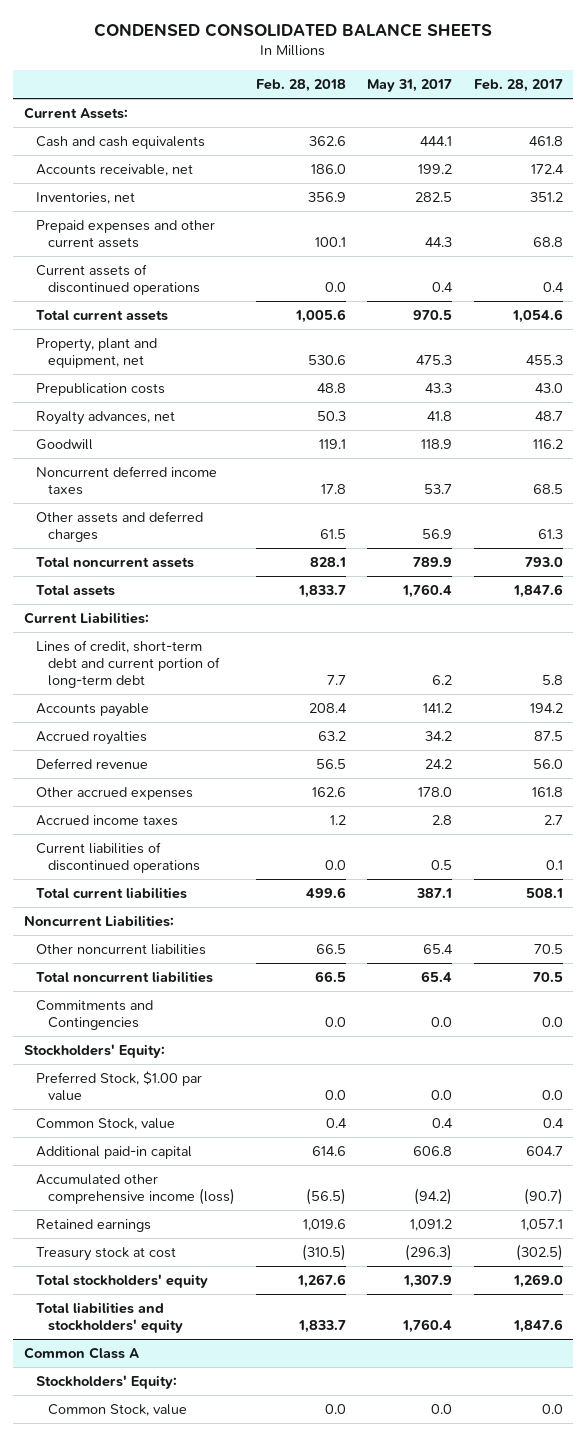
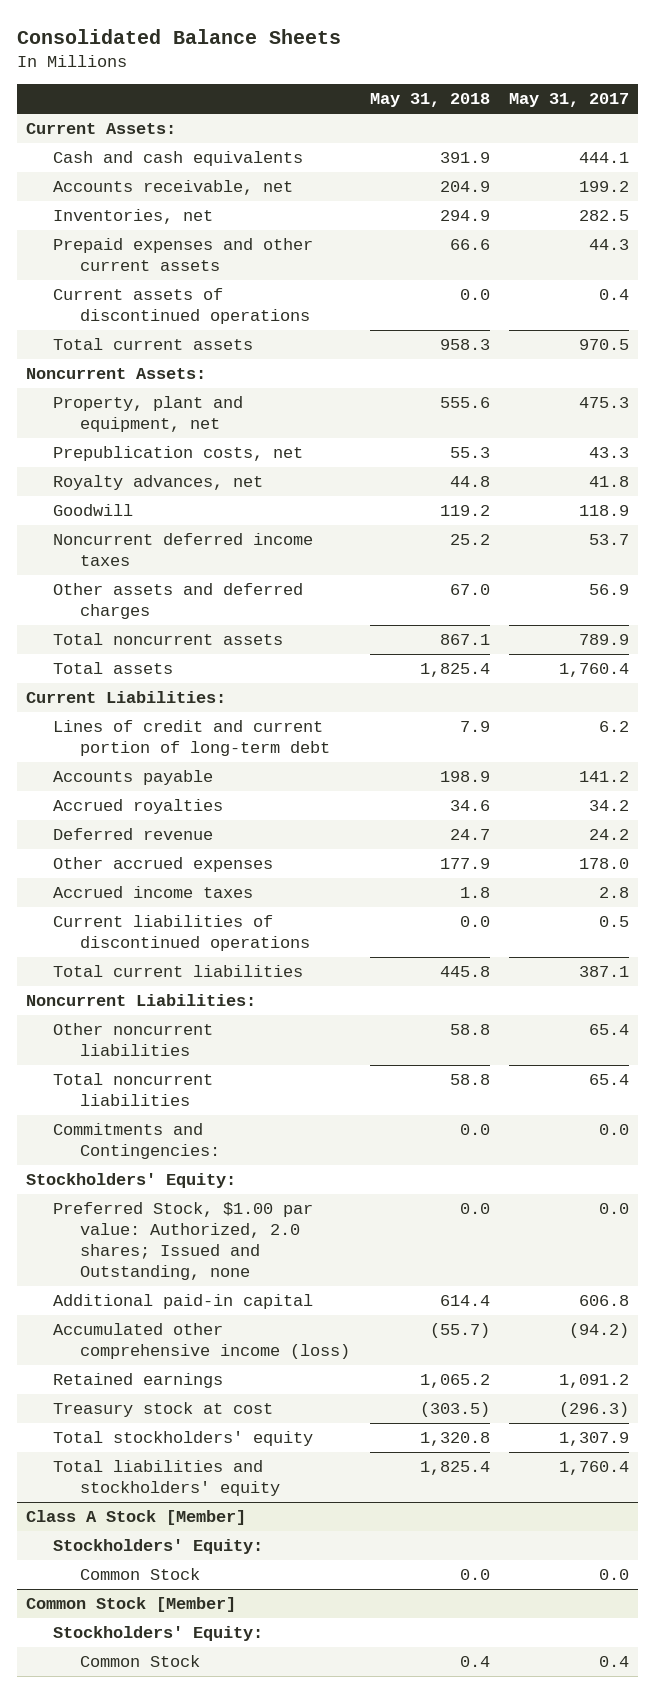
- CONDENSED CONSOLIDATED BALANCE SHEETS
+ Consolidated Balance Sheets
- | Feb. 28, 2018 | May 31, 2017 | Feb. 28, 2017
+ | May 31, 2018 | May 31, 2017
+ Noncurrent Assets:
- Prepublication costs | 48.8 | 43.3 | 43.0
+ Prepublication costs, net | 55.3 | 43.3
- Lines of credit, short-term debt and current portion of long-term debt | 7.7 | 6.2 | 5.8
+ Lines of credit and current portion of long-term debt | 7.9 | 6.2
- Commitments and Contingencies | 0.0 | 0.0 | 0.0
+ Commitments and Contingencies: | 0.0 | 0.0
- Preferred Stock, $1.00 par value | 0.0 | 0.0 | 0.0
- Common Stock, value | 0.4 | 0.4 | 0.4
+ Preferred Stock, $1.00 par value: Authorized, 2.0 shares; Issued and Outstanding, none | 0.0 | 0.0
- Common Class A
+ Class A Stock [Member]
- Common Stock, value | 0.0 | 0.0 | 0.0
+ Common Stock | 0.0 | 0.0
+ Common Stock [Member]
+ Stockholders' Equity:
+ Common Stock | 0.4 | 0.4

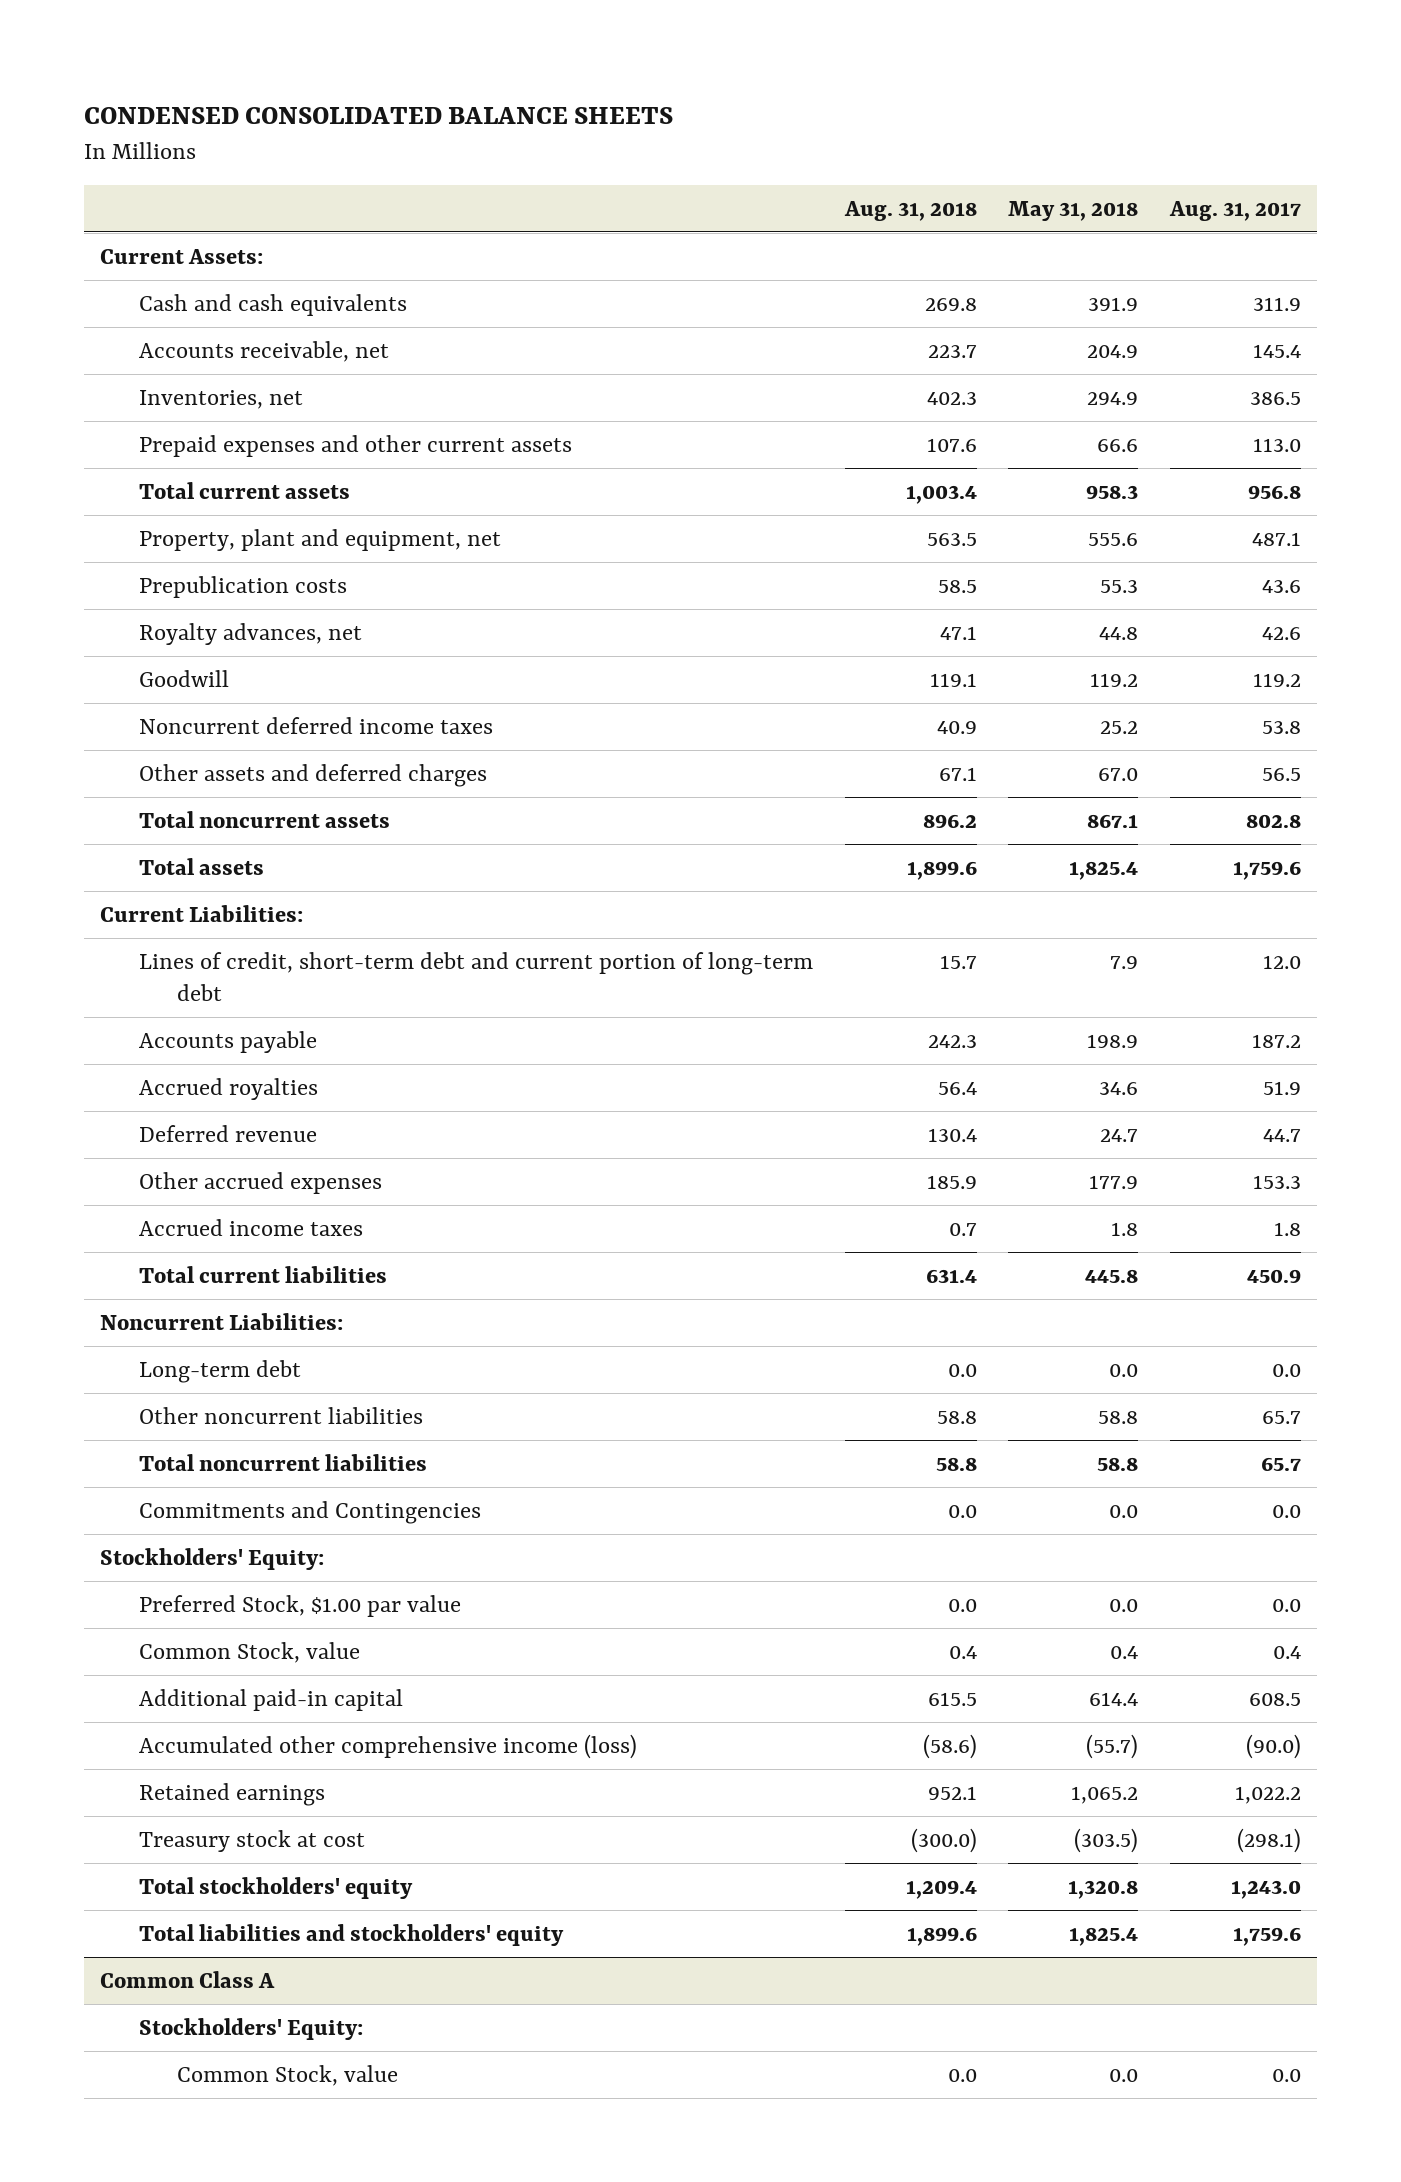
- Consolidated Balance Sheets
+ CONDENSED CONSOLIDATED BALANCE SHEETS
- | May 31, 2018 | May 31, 2017
+ | Aug. 31, 2018 | May 31, 2018 | Aug. 31, 2017
- Current assets of discontinued operations | 0.0 | 0.4
- Noncurrent Assets:
- Prepublication costs, net | 55.3 | 43.3
+ Prepublication costs | 58.5 | 55.3 | 43.6
- Lines of credit and current portion of long-term debt | 7.9 | 6.2
+ Lines of credit, short-term debt and current portion of long-term debt | 15.7 | 7.9 | 12.0
- Current liabilities of discontinued operations | 0.0 | 0.5
+ Long-term debt | 0.0 | 0.0 | 0.0
- Commitments and Contingencies: | 0.0 | 0.0
+ Commitments and Contingencies | 0.0 | 0.0 | 0.0
- Preferred Stock, $1.00 par value: Authorized, 2.0 shares; Issued and Outstanding, none | 0.0 | 0.0
+ Preferred Stock, $1.00 par value | 0.0 | 0.0 | 0.0
+ Common Stock, value | 0.4 | 0.4 | 0.4
- Class A Stock [Member]
- Stockholders' Equity:
- Common Stock | 0.0 | 0.0
- Common Stock [Member]
+ Common Class A
- Common Stock | 0.4 | 0.4
+ Common Stock, value | 0.0 | 0.0 | 0.0

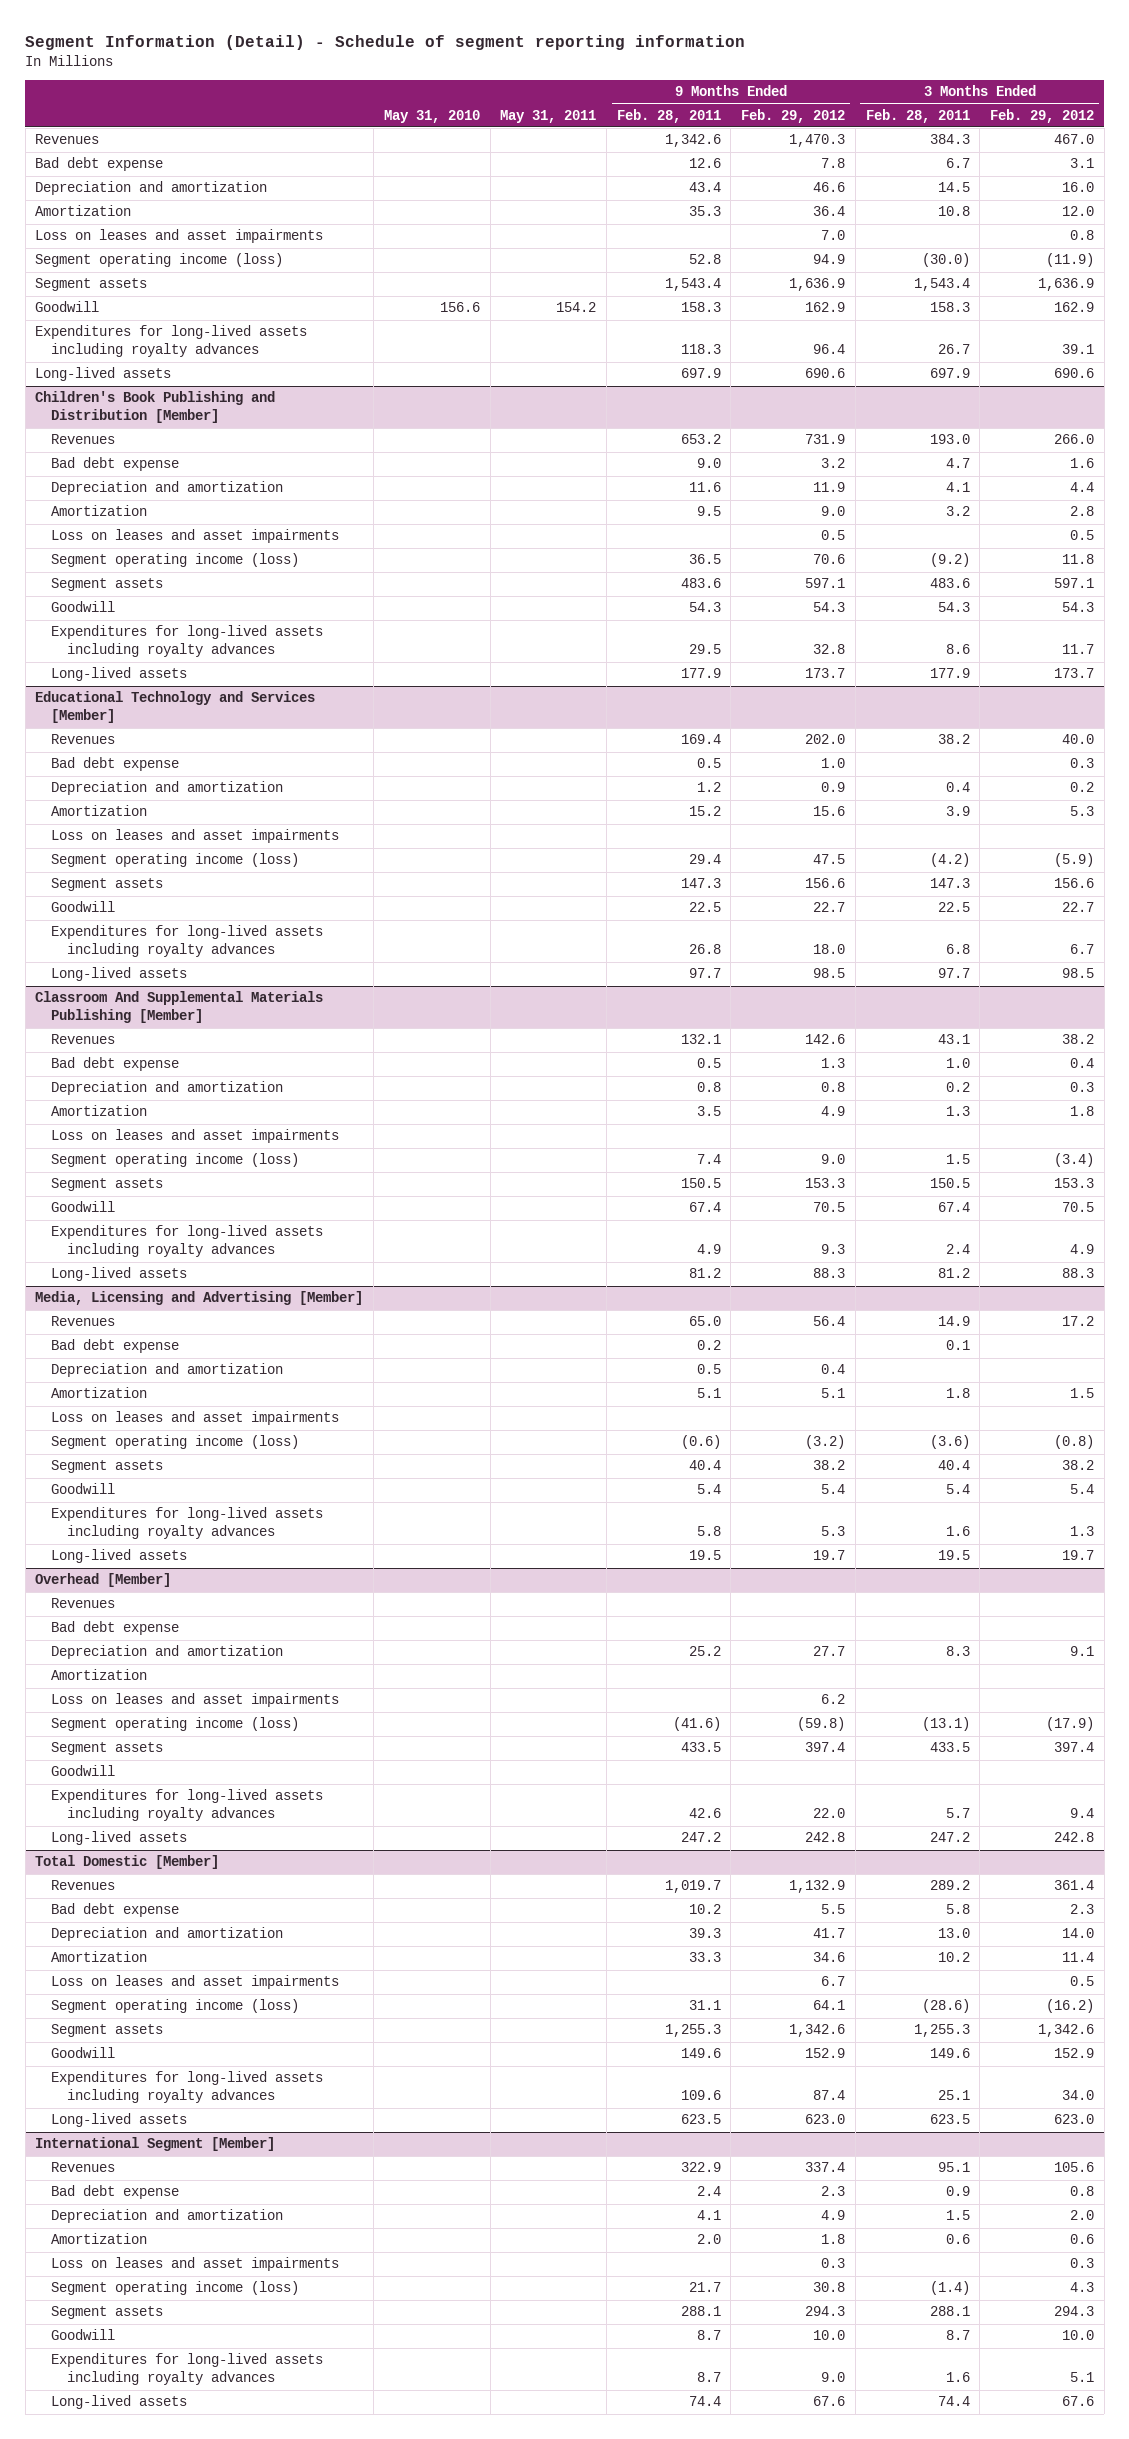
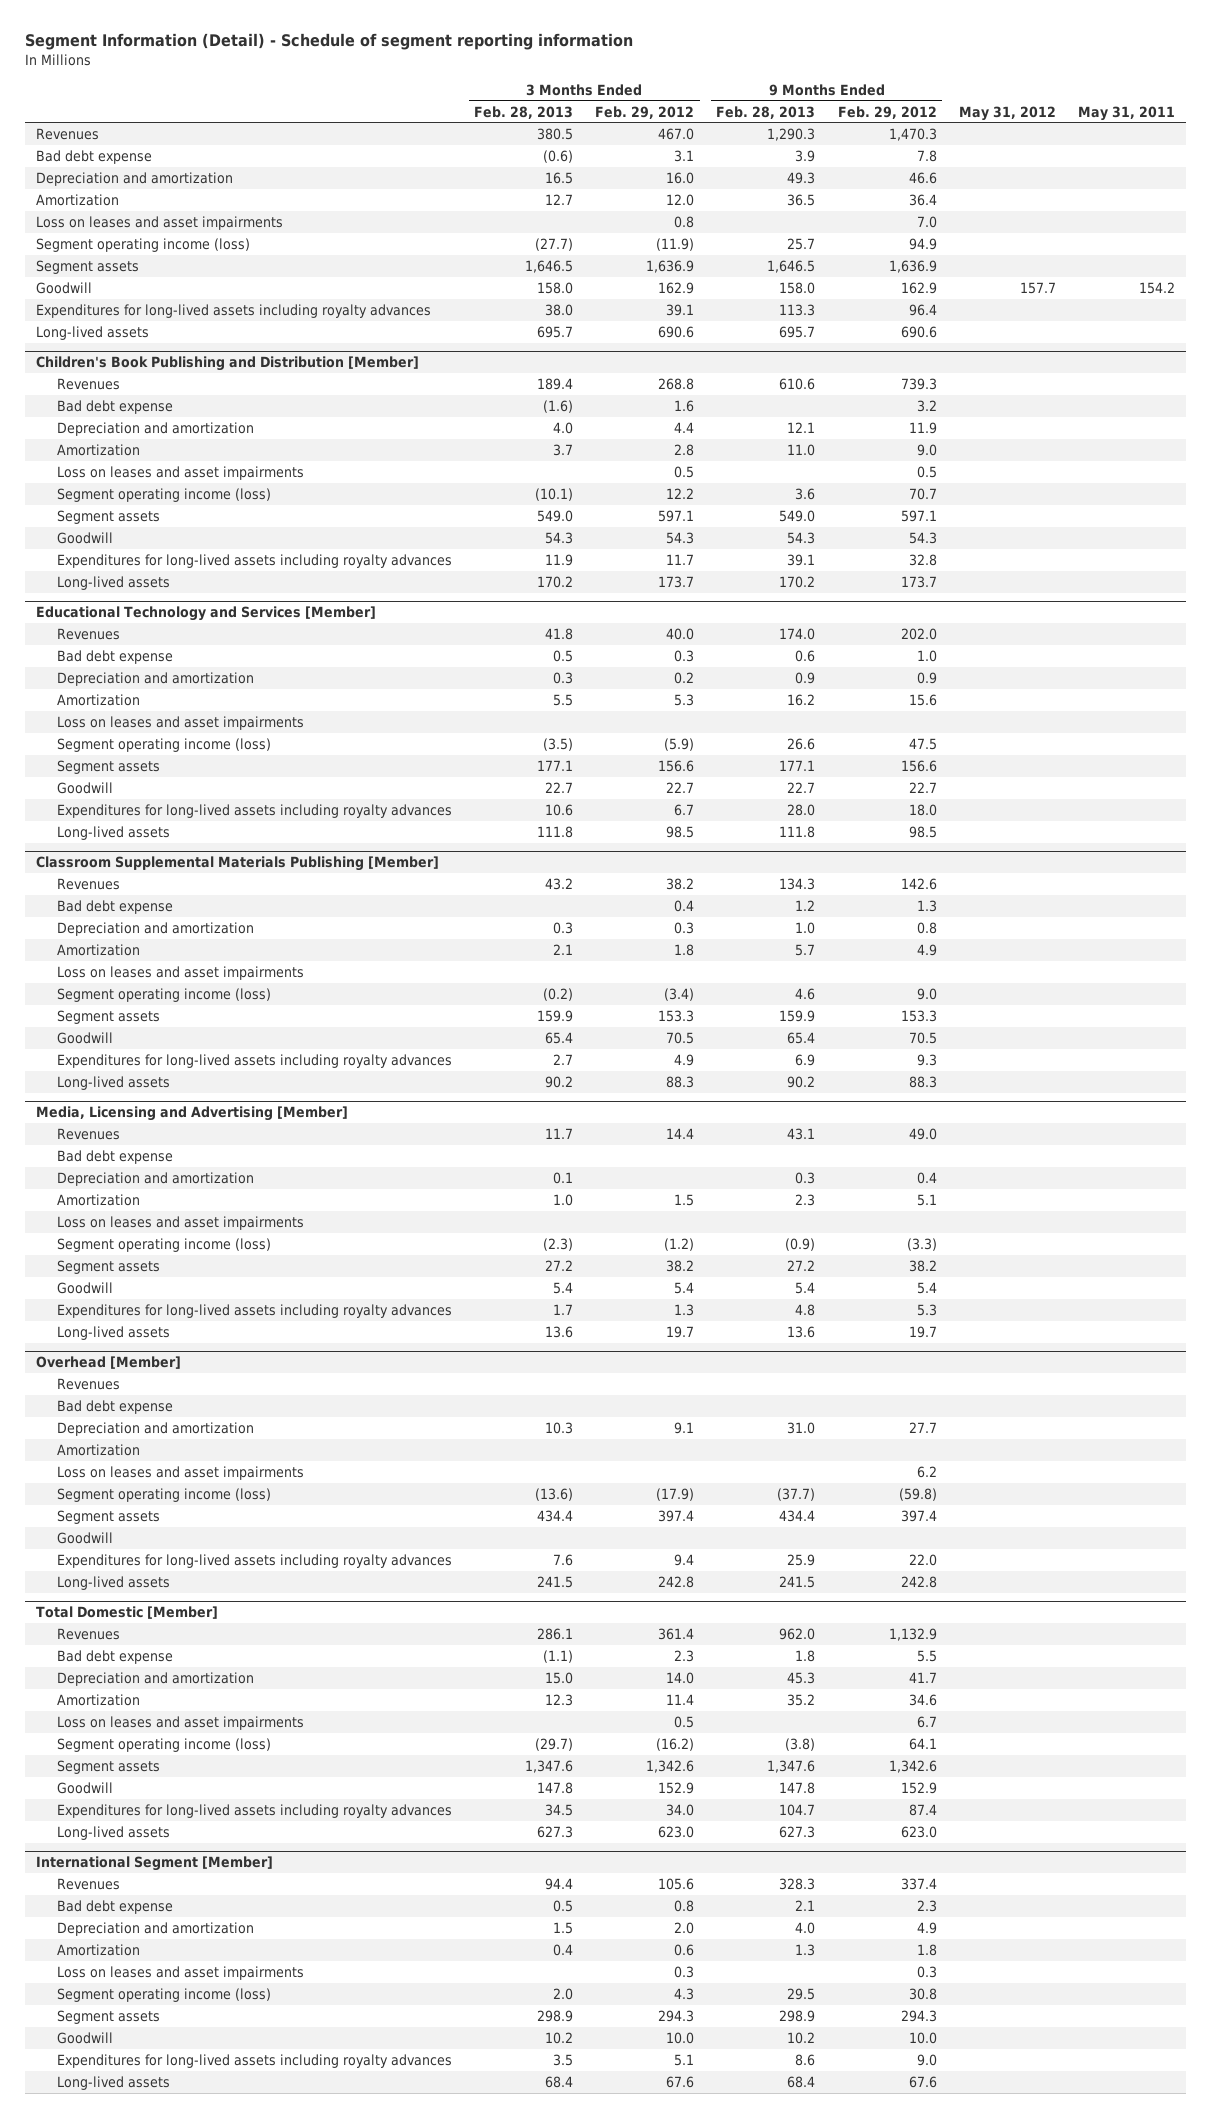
- | May 31, 2010 | May 31, 2011 | 9 Months Ended Feb. 28, 2011 | 9 Months Ended Feb. 29, 2012 | 3 Months Ended Feb. 28, 2011 | 3 Months Ended Feb. 29, 2012
+ | 3 Months Ended Feb. 28, 2013 | 3 Months Ended Feb. 29, 2012 | 9 Months Ended Feb. 28, 2013 | 9 Months Ended Feb. 29, 2012 | May 31, 2012 | May 31, 2011
@ Children's Book Publishing and Distribution [Member]
- Revenues | | | 653.2 | 731.9 | 193.0 | 266.0
+ Revenues | 189.4 | 268.8 | 610.6 | 739.3 | |
- Segment operating income (loss) | | | 36.5 | 70.6 | (9.2) | 11.8
+ Segment operating income (loss) | (10.1) | 12.2 | 3.6 | 70.7 | |
- Classroom And Supplemental Materials Publishing [Member]
+ Classroom Supplemental Materials Publishing [Member]
@ Media, Licensing and Advertising [Member]
- Revenues | | | 65.0 | 56.4 | 14.9 | 17.2
+ Revenues | 11.7 | 14.4 | 43.1 | 49.0 | |
- Segment operating income (loss) | | | (0.6) | (3.2) | (3.6) | (0.8)
+ Segment operating income (loss) | (2.3) | (1.2) | (0.9) | (3.3) | |

